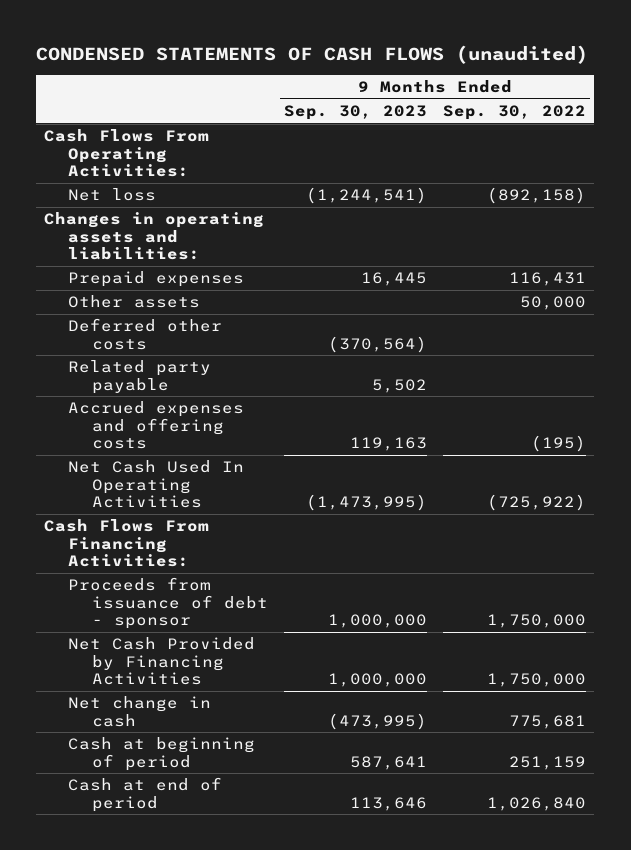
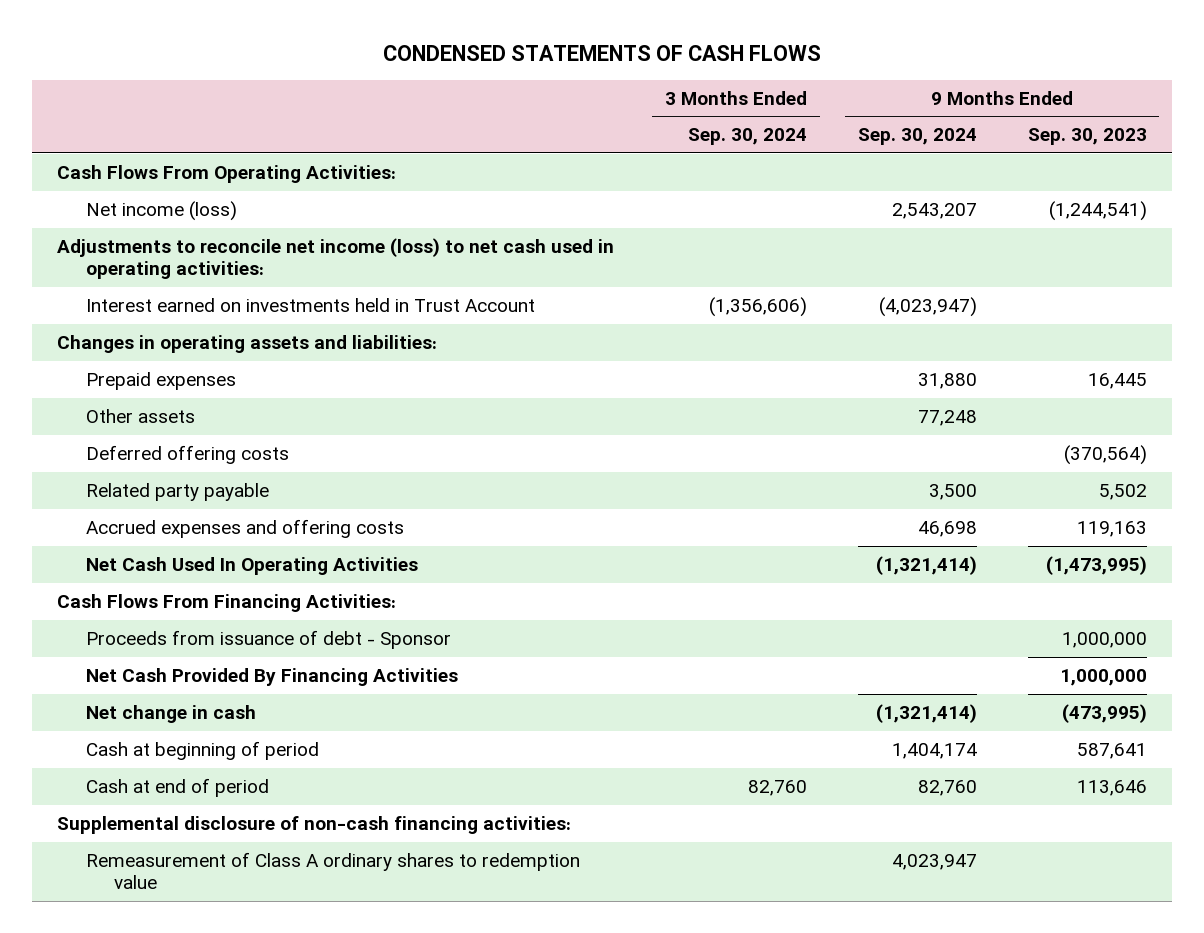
- CONDENSED STATEMENTS OF CASH FLOWS (unaudited)
+ CONDENSED STATEMENTS OF CASH FLOWS
- | 9 Months Ended Sep. 30, 2023 | 9 Months Ended Sep. 30, 2022
+ | 3 Months Ended Sep. 30, 2024 | 9 Months Ended Sep. 30, 2024 | 9 Months Ended Sep. 30, 2023
- Net loss | (1,244,541) | (892,158)
+ Net income (loss) | | 2,543,207 | (1,244,541)
+ Adjustments to reconcile net income (loss) to net cash used in operating activities:
+ Interest earned on investments held in Trust Account | (1,356,606) | (4,023,947) |
- Deferred other costs | (370,564) |
+ Deferred offering costs | | | (370,564)
- Proceeds from issuance of debt - sponsor | 1,000,000 | 1,750,000
- Net Cash Provided by Financing Activities | 1,000,000 | 1,750,000
+ Proceeds from issuance of debt - Sponsor | | | 1,000,000
+ Net Cash Provided By Financing Activities | | | 1,000,000
+ Supplemental disclosure of non-cash financing activities:
+ Remeasurement of Class A ordinary shares to redemption value | | 4,023,947 |

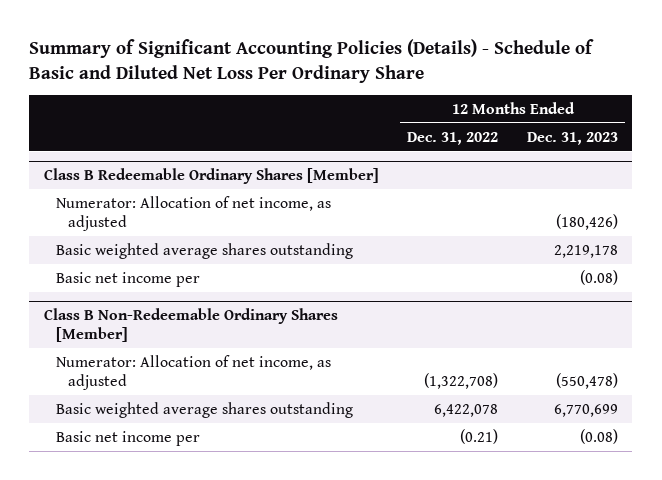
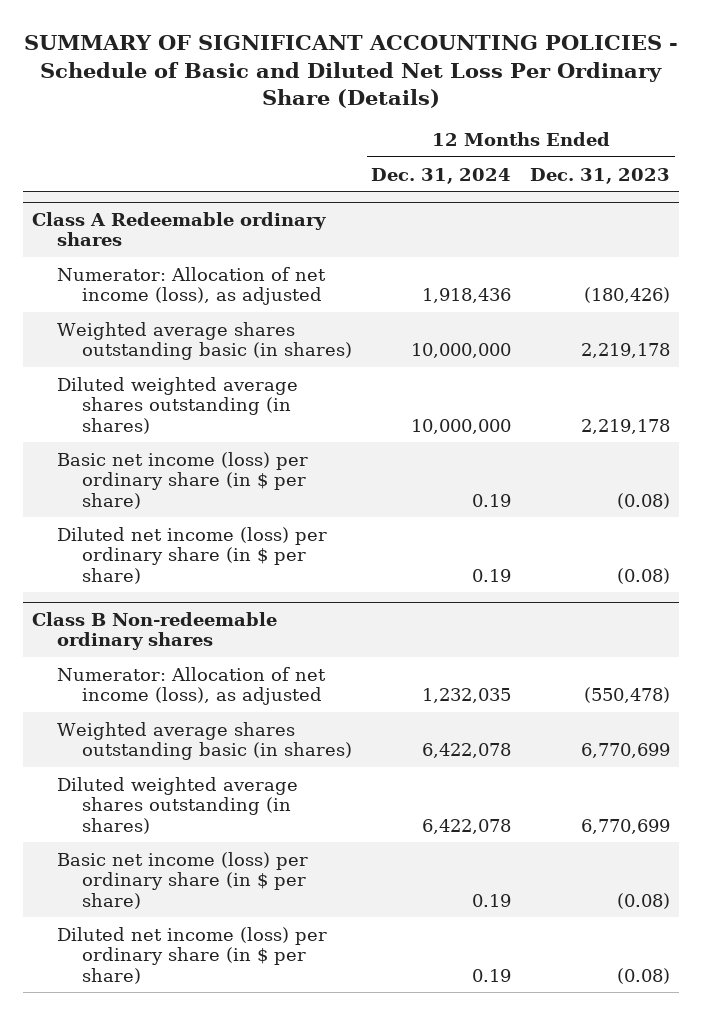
- Summary of Significant Accounting Policies (Details) - Schedule of Basic and Diluted Net Loss Per Ordinary Share
+ SUMMARY OF SIGNIFICANT ACCOUNTING POLICIES - Schedule of Basic and Diluted Net Loss Per Ordinary Share (Details)
- | 12 Months Ended Dec. 31, 2022 | 12 Months Ended Dec. 31, 2023
+ | 12 Months Ended Dec. 31, 2024 | 12 Months Ended Dec. 31, 2023
- Class B Redeemable Ordinary Shares [Member]
- Numerator: Allocation of net income, as adjusted | | (180,426)
- Basic weighted average shares outstanding | | 2,219,178
- Basic net income per | | (0.08)
- Class B Non-Redeemable Ordinary Shares [Member]
- Numerator: Allocation of net income, as adjusted | (1,322,708) | (550,478)
- Basic weighted average shares outstanding | 6,422,078 | 6,770,699
- Basic net income per | (0.21) | (0.08)
+ Class A Redeemable ordinary shares
+ Numerator: Allocation of net income (loss), as adjusted | 1,918,436 | (180,426)
+ Weighted average shares outstanding basic (in shares) | 10,000,000 | 2,219,178
+ Diluted weighted average shares outstanding (in shares) | 10,000,000 | 2,219,178
+ Basic net income (loss) per ordinary share (in $ per share) | 0.19 | (0.08)
+ Diluted net income (loss) per ordinary share (in $ per share) | 0.19 | (0.08)
+ Class B Non-redeemable ordinary shares
+ Numerator: Allocation of net income (loss), as adjusted | 1,232,035 | (550,478)
+ Weighted average shares outstanding basic (in shares) | 6,422,078 | 6,770,699
+ Diluted weighted average shares outstanding (in shares) | 6,422,078 | 6,770,699
+ Basic net income (loss) per ordinary share (in $ per share) | 0.19 | (0.08)
+ Diluted net income (loss) per ordinary share (in $ per share) | 0.19 | (0.08)

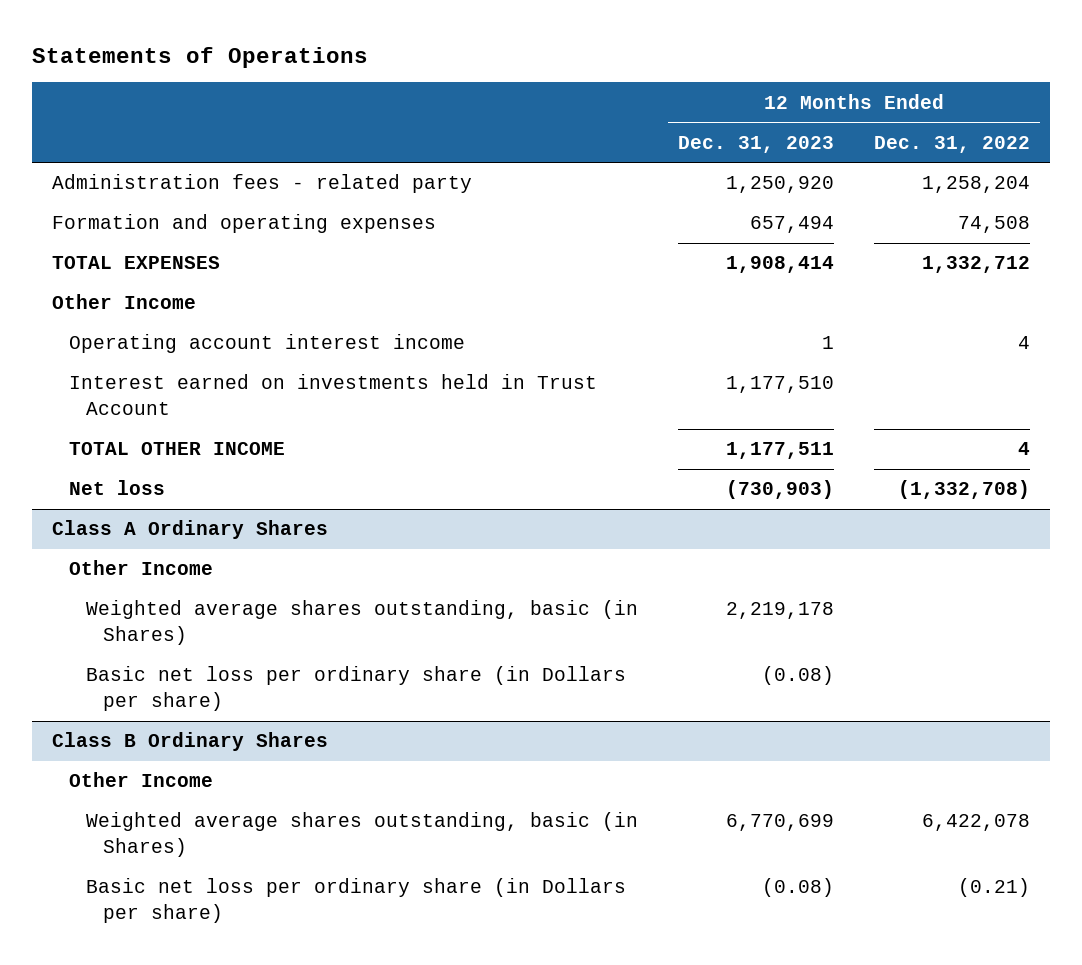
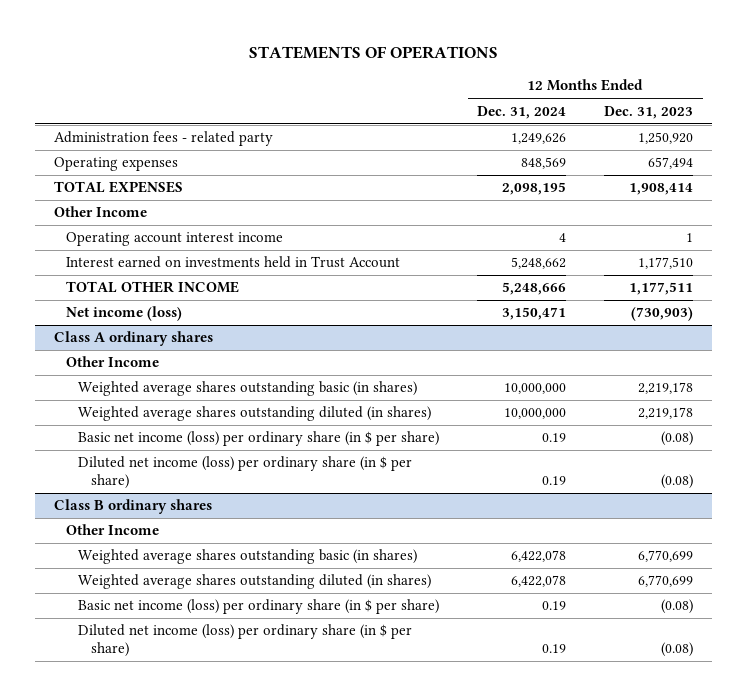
- Statements of Operations
+ STATEMENTS OF OPERATIONS
- | 12 Months Ended Dec. 31, 2023 | 12 Months Ended Dec. 31, 2022
+ | 12 Months Ended Dec. 31, 2024 | 12 Months Ended Dec. 31, 2023
- Formation and operating expenses | 657,494 | 74,508
+ Operating expenses | 848,569 | 657,494
- Net loss | (730,903) | (1,332,708)
- Class A Ordinary Shares
+ Net income (loss) | 3,150,471 | (730,903)
+ Class A ordinary shares
- Weighted average shares outstanding, basic (in Shares) | 2,219,178 |
- Basic net loss per ordinary share (in Dollars per share) | (0.08) |
- Class B Ordinary Shares
+ Weighted average shares outstanding basic (in shares) | 10,000,000 | 2,219,178
+ Weighted average shares outstanding diluted (in shares) | 10,000,000 | 2,219,178
+ Basic net income (loss) per ordinary share (in $ per share) | 0.19 | (0.08)
+ Diluted net income (loss) per ordinary share (in $ per share) | 0.19 | (0.08)
+ Class B ordinary shares
- Weighted average shares outstanding, basic (in Shares) | 6,770,699 | 6,422,078
- Basic net loss per ordinary share (in Dollars per share) | (0.08) | (0.21)
+ Weighted average shares outstanding basic (in shares) | 6,422,078 | 6,770,699
+ Weighted average shares outstanding diluted (in shares) | 6,422,078 | 6,770,699
+ Basic net income (loss) per ordinary share (in $ per share) | 0.19 | (0.08)
+ Diluted net income (loss) per ordinary share (in $ per share) | 0.19 | (0.08)

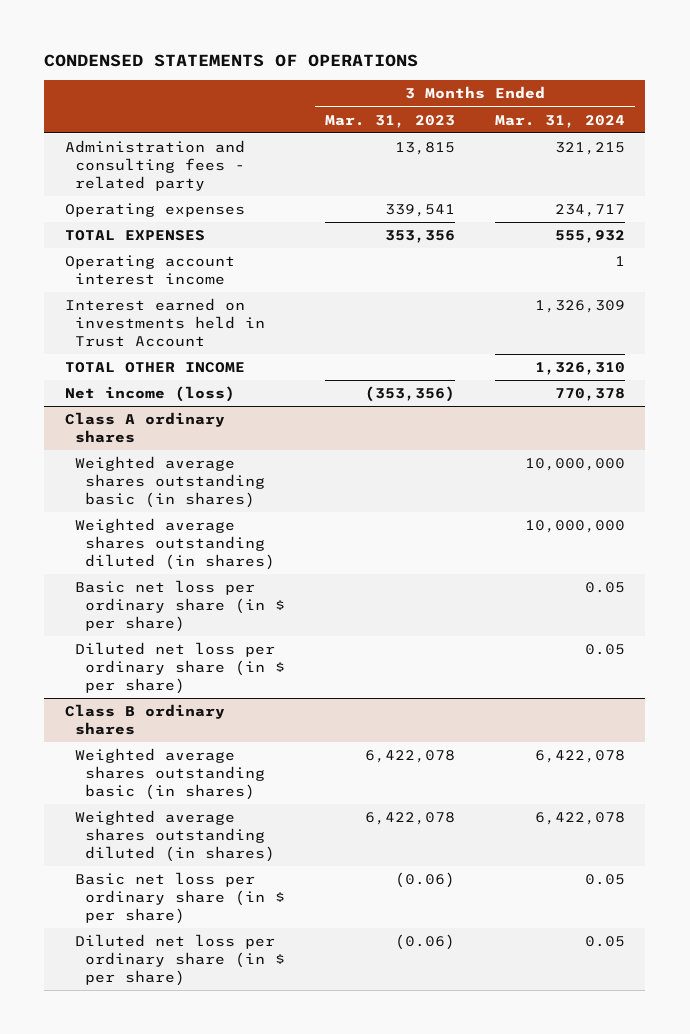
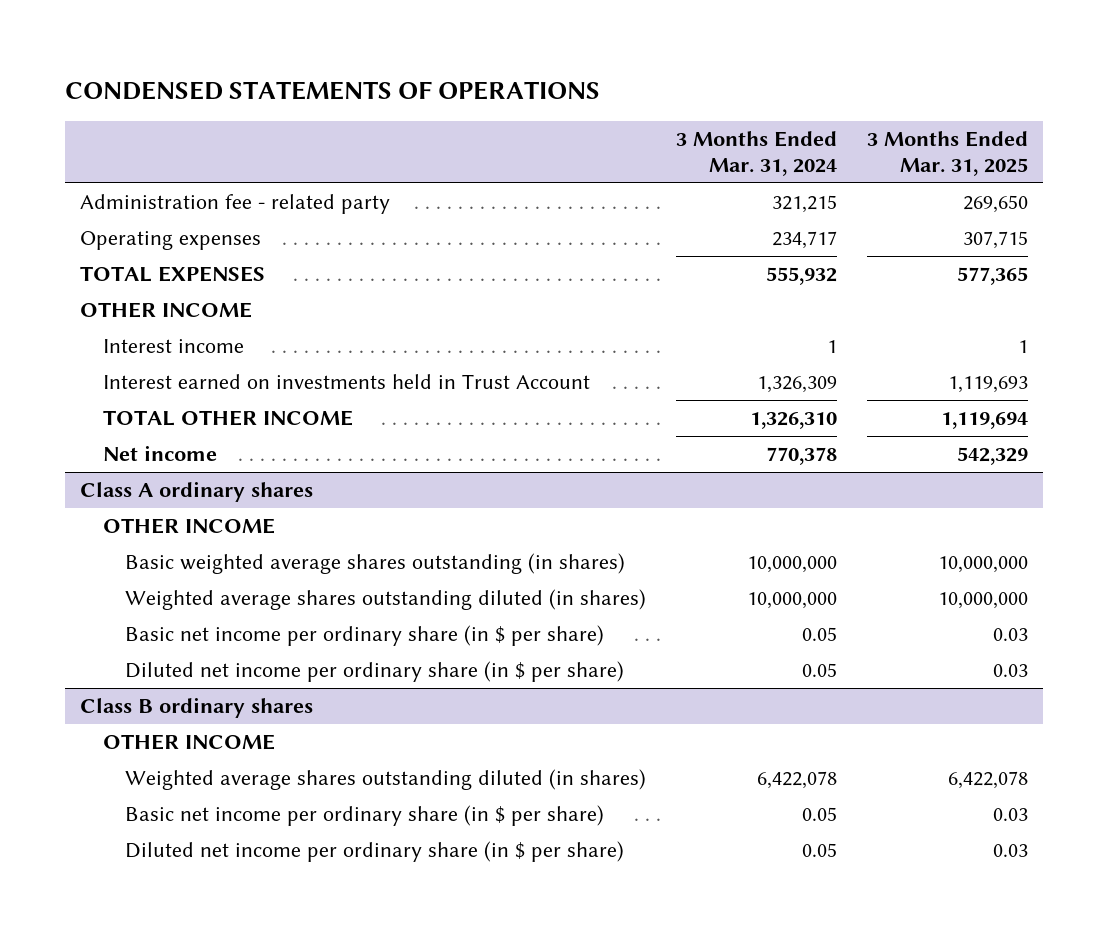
- | 3 Months Ended Mar. 31, 2023 | 3 Months Ended Mar. 31, 2024
+ | 3 Months Ended Mar. 31, 2024 | 3 Months Ended Mar. 31, 2025
- Administration and consulting fees - related party | 13,815 | 321,215
+ Administration fee - related party | 321,215 | 269,650
- Operating account interest income | | 1
+ OTHER INCOME
+ Interest income | 1 | 1
- Net income (loss) | (353,356) | 770,378
+ Net income | 770,378 | 542,329
@ Class A ordinary shares
- Weighted average shares outstanding basic (in shares) | | 10,000,000
+ OTHER INCOME
+ Basic weighted average shares outstanding (in shares) | 10,000,000 | 10,000,000
- Basic net loss per ordinary share (in $ per share) | | 0.05
- Diluted net loss per ordinary share (in $ per share) | | 0.05
+ Basic net income per ordinary share (in $ per share) | 0.05 | 0.03
+ Diluted net income per ordinary share (in $ per share) | 0.05 | 0.03
@ Class B ordinary shares
- Weighted average shares outstanding basic (in shares) | 6,422,078 | 6,422,078
+ OTHER INCOME
- Basic net loss per ordinary share (in $ per share) | (0.06) | 0.05
- Diluted net loss per ordinary share (in $ per share) | (0.06) | 0.05
+ Basic net income per ordinary share (in $ per share) | 0.05 | 0.03
+ Diluted net income per ordinary share (in $ per share) | 0.05 | 0.03

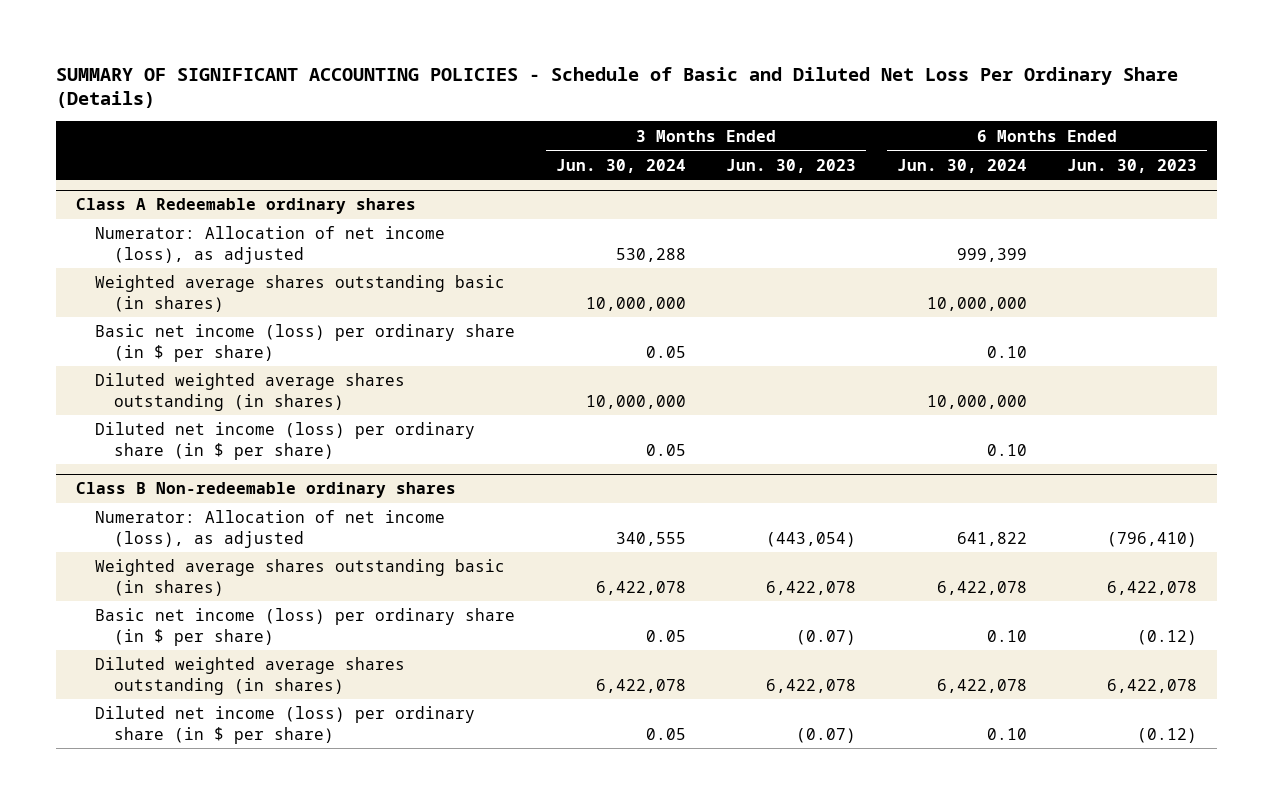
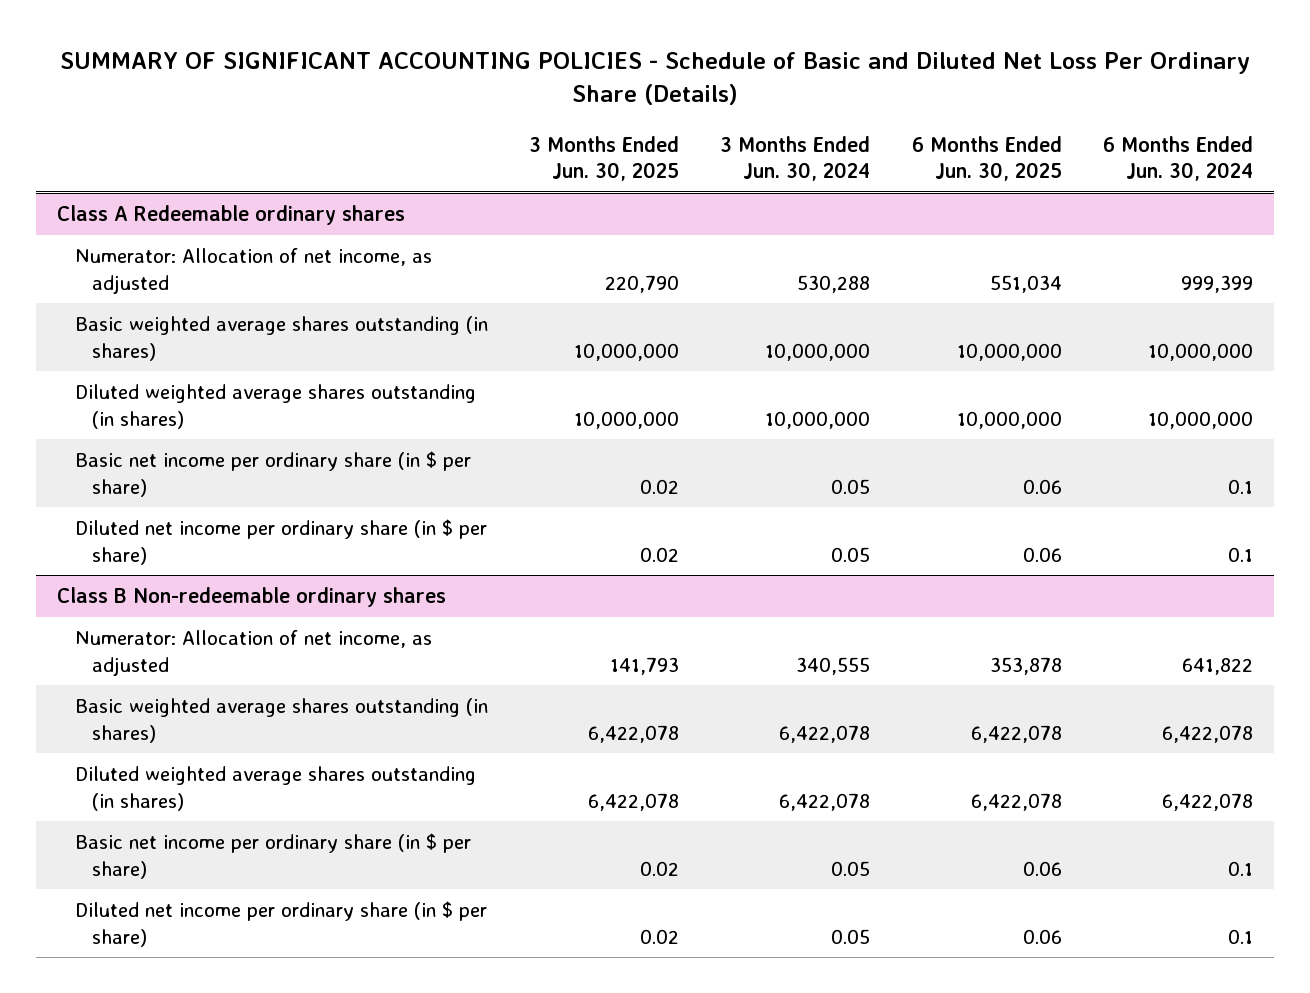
- | 3 Months Ended Jun. 30, 2024 | 3 Months Ended Jun. 30, 2023 | 6 Months Ended Jun. 30, 2024 | 6 Months Ended Jun. 30, 2023
+ | 3 Months Ended Jun. 30, 2025 | 3 Months Ended Jun. 30, 2024 | 6 Months Ended Jun. 30, 2025 | 6 Months Ended Jun. 30, 2024
@ Class A Redeemable ordinary shares
- Numerator: Allocation of net income (loss), as adjusted | 530,288 | | 999,399 |
- Weighted average shares outstanding basic (in shares) | 10,000,000 | | 10,000,000 |
- Basic net income (loss) per ordinary share (in $ per share) | 0.05 | | 0.10 |
+ Numerator: Allocation of net income, as adjusted | 220,790 | 530,288 | 551,034 | 999,399
+ Basic weighted average shares outstanding (in shares) | 10,000,000 | 10,000,000 | 10,000,000 | 10,000,000
- Diluted net income (loss) per ordinary share (in $ per share) | 0.05 | | 0.10 |
+ Basic net income per ordinary share (in $ per share) | 0.02 | 0.05 | 0.06 | 0.1
+ Diluted net income per ordinary share (in $ per share) | 0.02 | 0.05 | 0.06 | 0.1
@ Class B Non-redeemable ordinary shares
- Numerator: Allocation of net income (loss), as adjusted | 340,555 | (443,054) | 641,822 | (796,410)
- Weighted average shares outstanding basic (in shares) | 6,422,078 | 6,422,078 | 6,422,078 | 6,422,078
- Basic net income (loss) per ordinary share (in $ per share) | 0.05 | (0.07) | 0.10 | (0.12)
+ Numerator: Allocation of net income, as adjusted | 141,793 | 340,555 | 353,878 | 641,822
+ Basic weighted average shares outstanding (in shares) | 6,422,078 | 6,422,078 | 6,422,078 | 6,422,078
- Diluted net income (loss) per ordinary share (in $ per share) | 0.05 | (0.07) | 0.10 | (0.12)
+ Basic net income per ordinary share (in $ per share) | 0.02 | 0.05 | 0.06 | 0.1
+ Diluted net income per ordinary share (in $ per share) | 0.02 | 0.05 | 0.06 | 0.1

